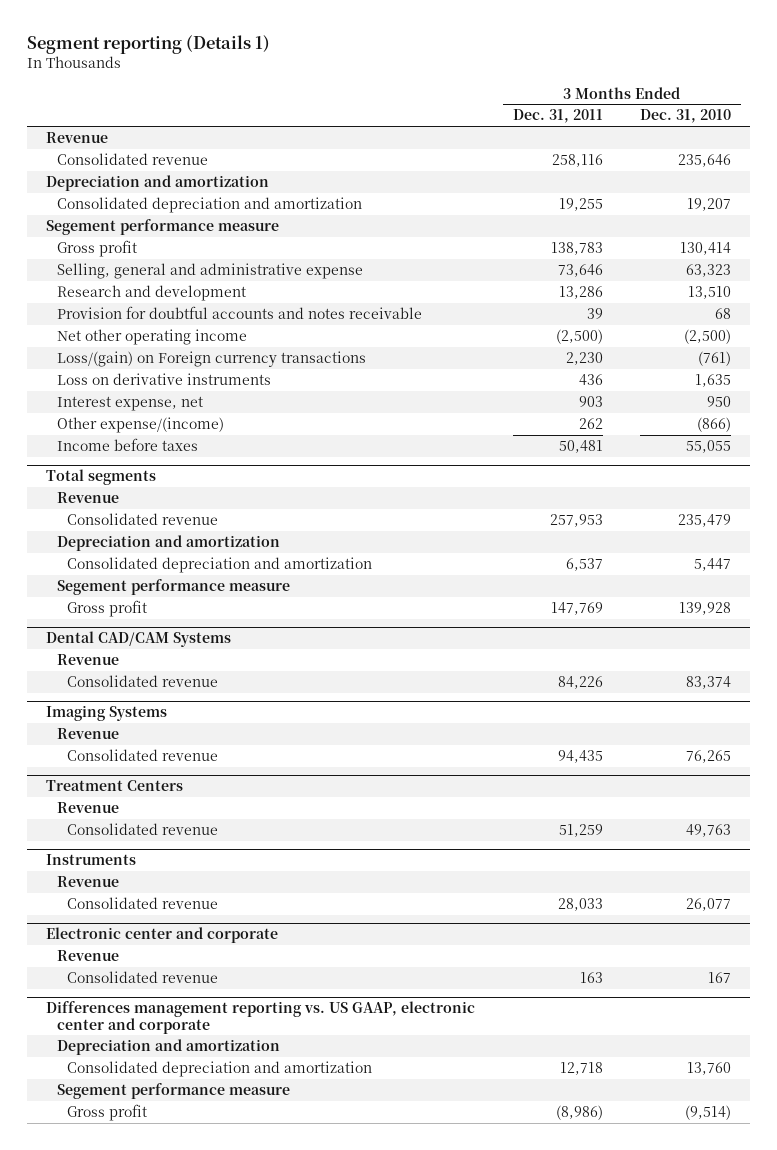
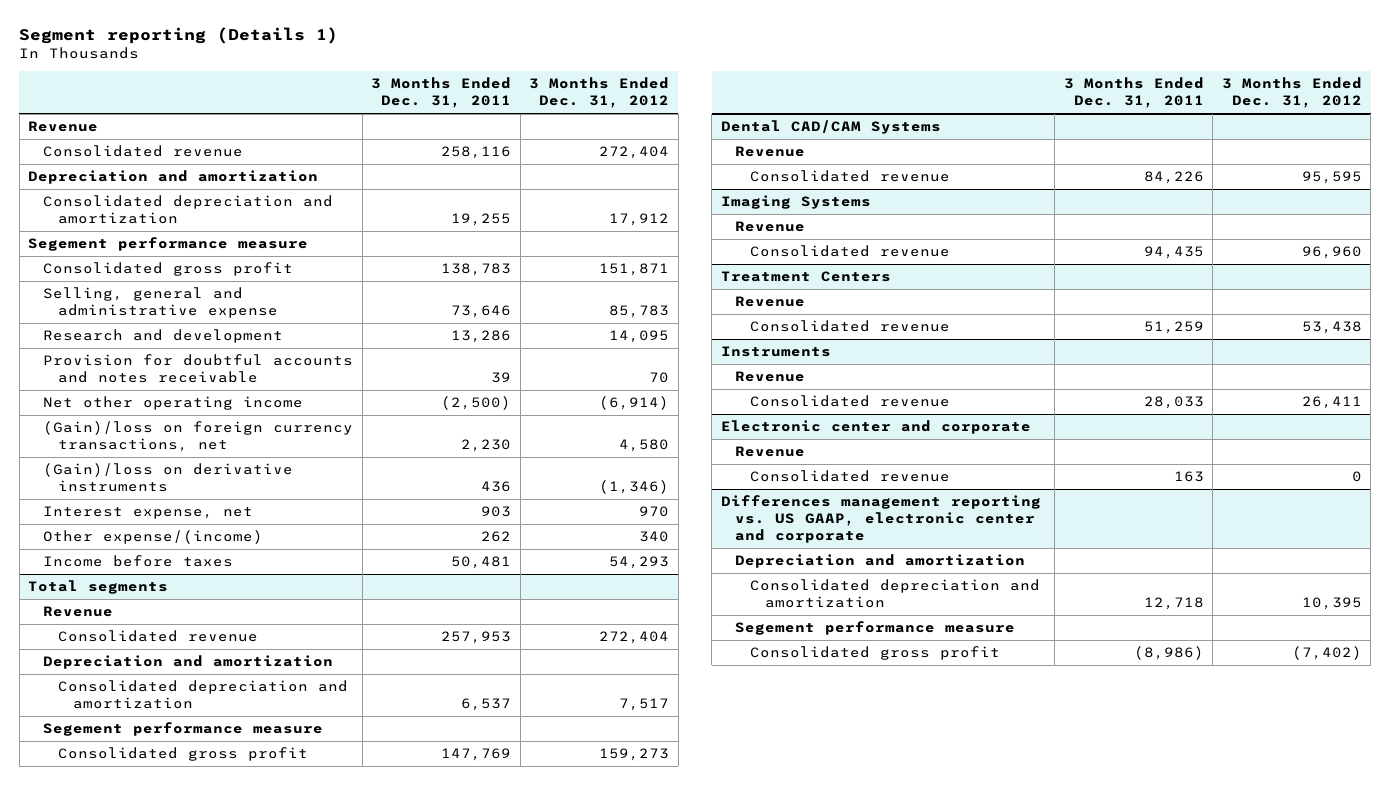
- | 3 Months Ended Dec. 31, 2011 | 3 Months Ended Dec. 31, 2010
+ | 3 Months Ended Dec. 31, 2011 | 3 Months Ended Dec. 31, 2012
- Gross profit | 138,783 | 130,414
+ Consolidated gross profit | 138,783 | 151,871
- Loss/(gain) on Foreign currency transactions | 2,230 | (761)
- Loss on derivative instruments | 436 | 1,635
+ (Gain)/loss on foreign currency transactions, net | 2,230 | 4,580
+ (Gain)/loss on derivative instruments | 436 | (1,346)
@ Total segments
- Gross profit | 147,769 | 139,928
+ Consolidated gross profit | 147,769 | 159,273
@ Differences management reporting vs. US GAAP, electronic center and corporate
- Gross profit | (8,986) | (9,514)
+ Consolidated gross profit | (8,986) | (7,402)

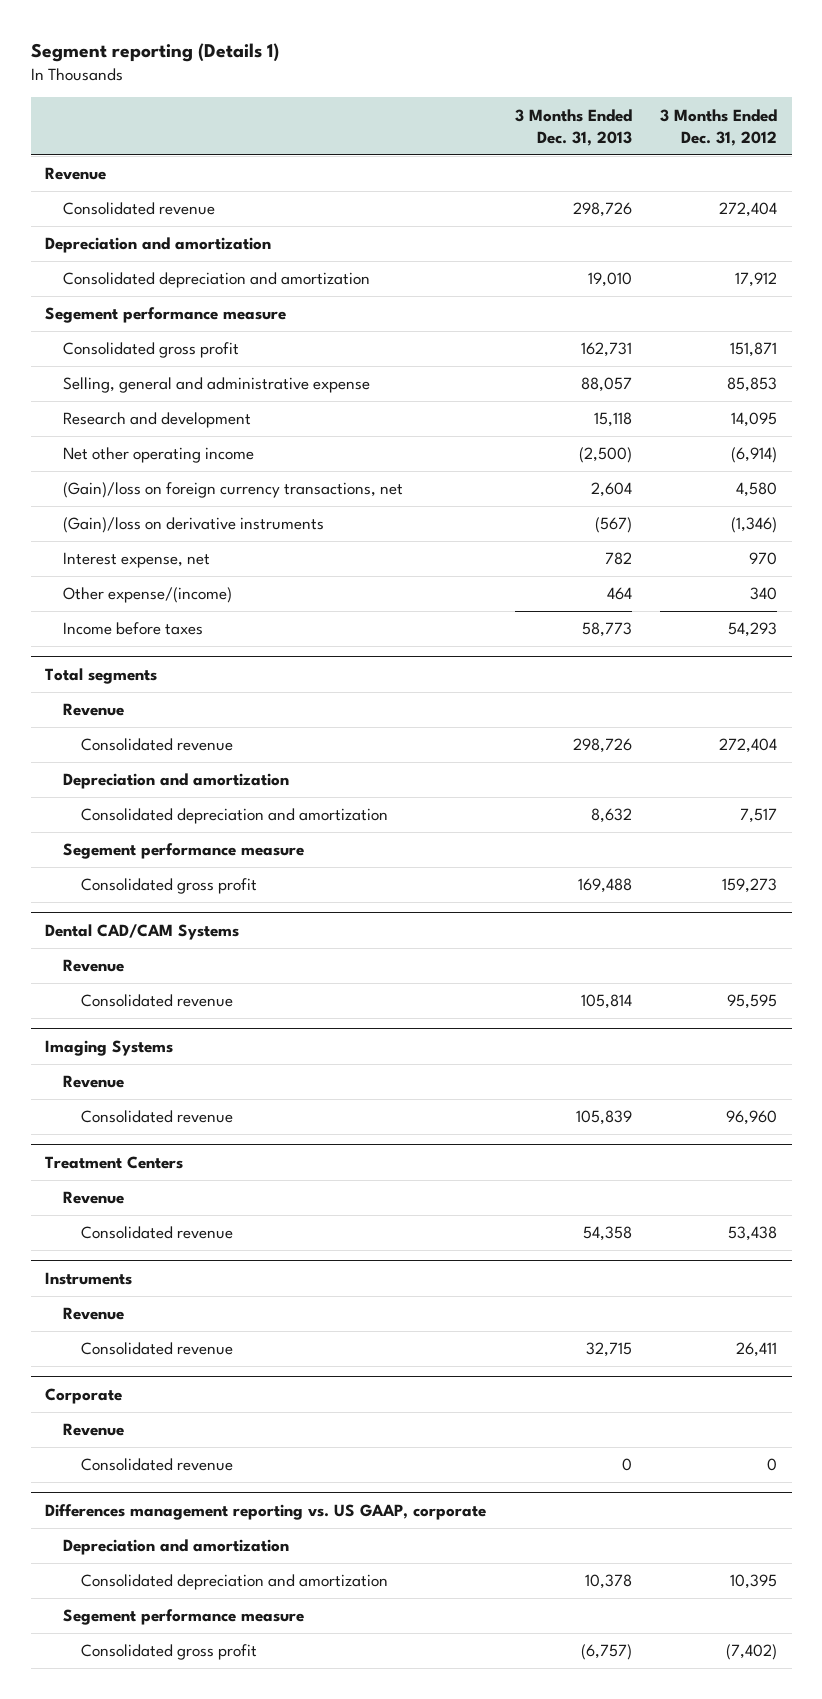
- | 3 Months Ended Dec. 31, 2011 | 3 Months Ended Dec. 31, 2012
+ | 3 Months Ended Dec. 31, 2013 | 3 Months Ended Dec. 31, 2012
- Selling, general and administrative expense | 73,646 | 85,783
+ Selling, general and administrative expense | 88,057 | 85,853
- Provision for doubtful accounts and notes receivable | 39 | 70
- Electronic center and corporate
+ Corporate
- Differences management reporting vs. US GAAP, electronic center and corporate
+ Differences management reporting vs. US GAAP, corporate

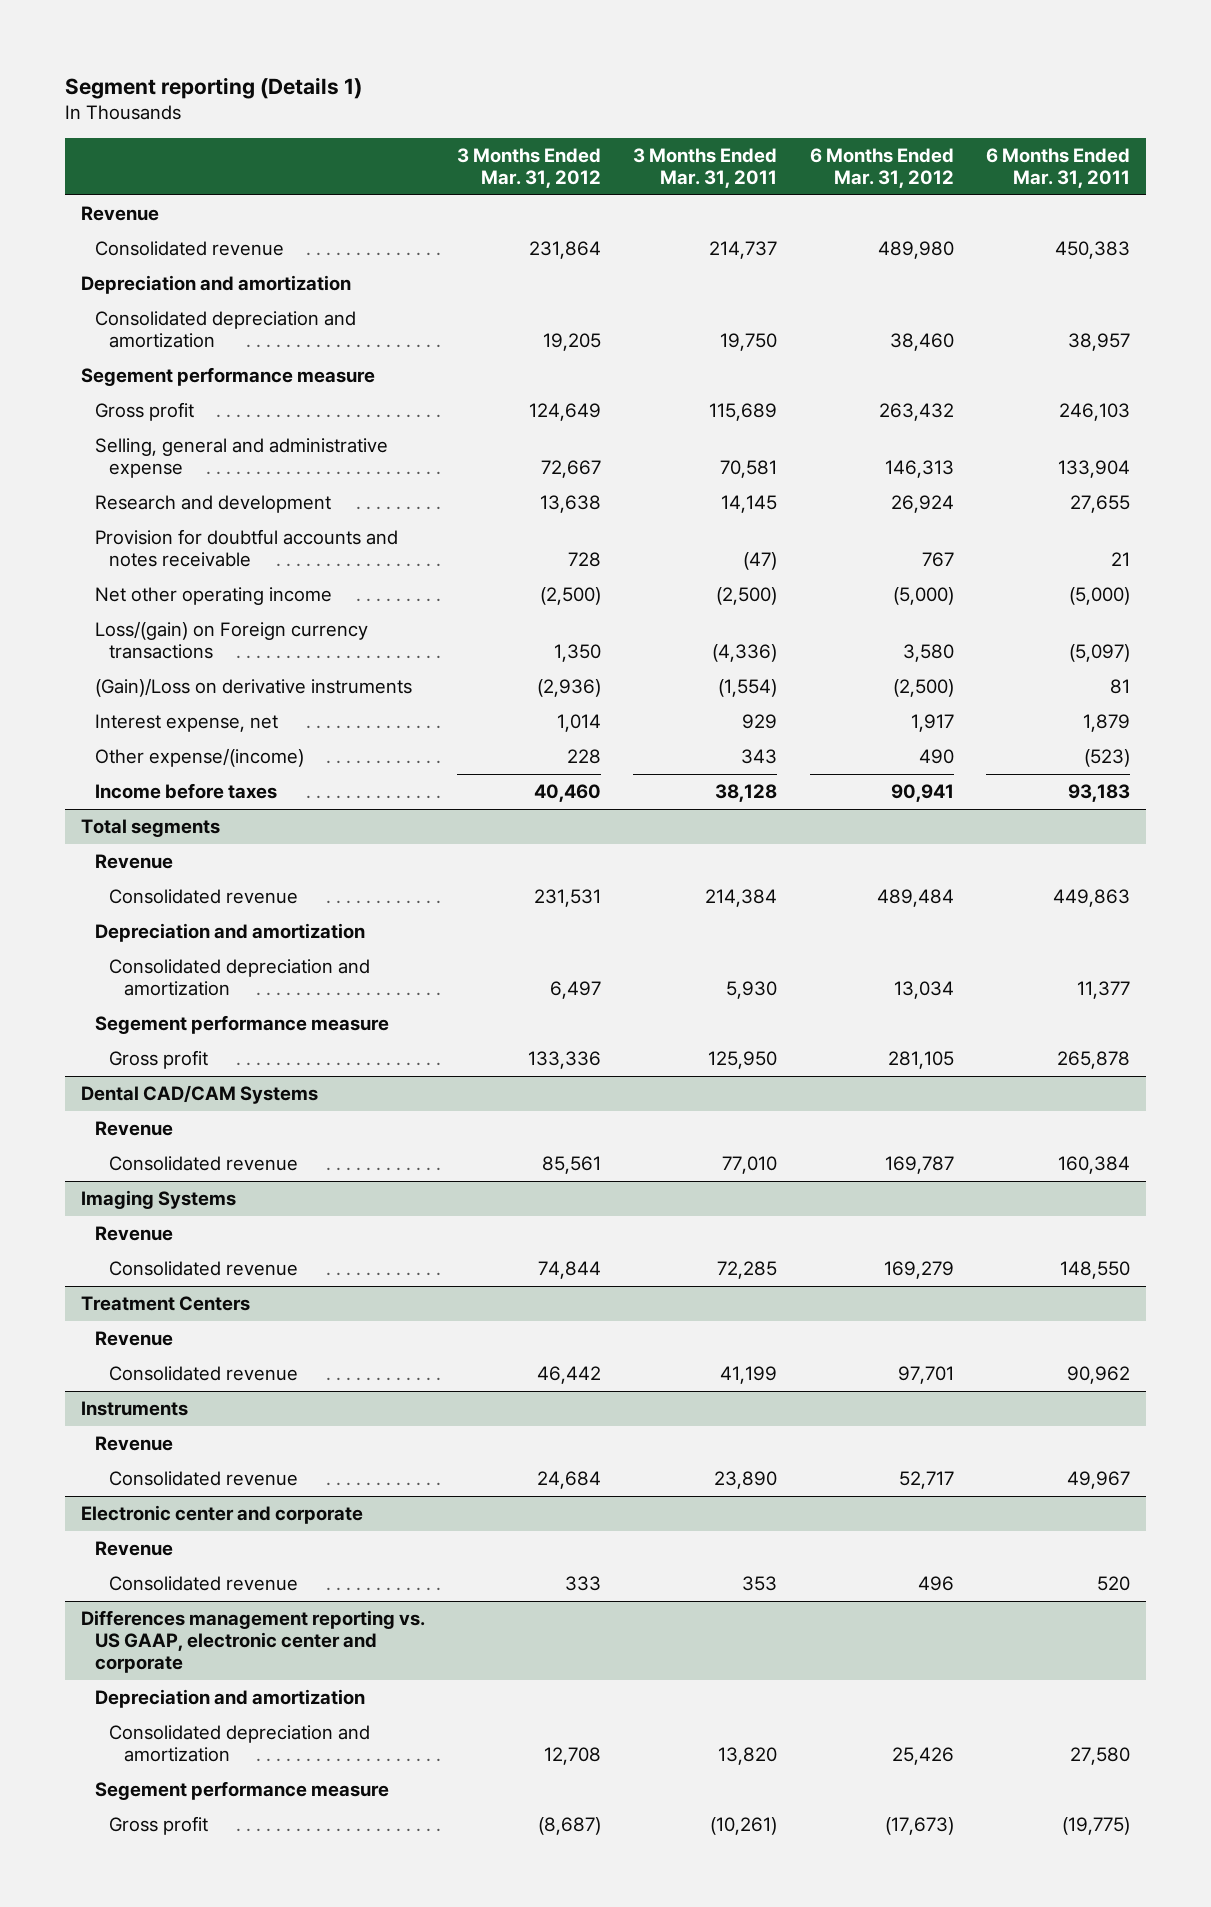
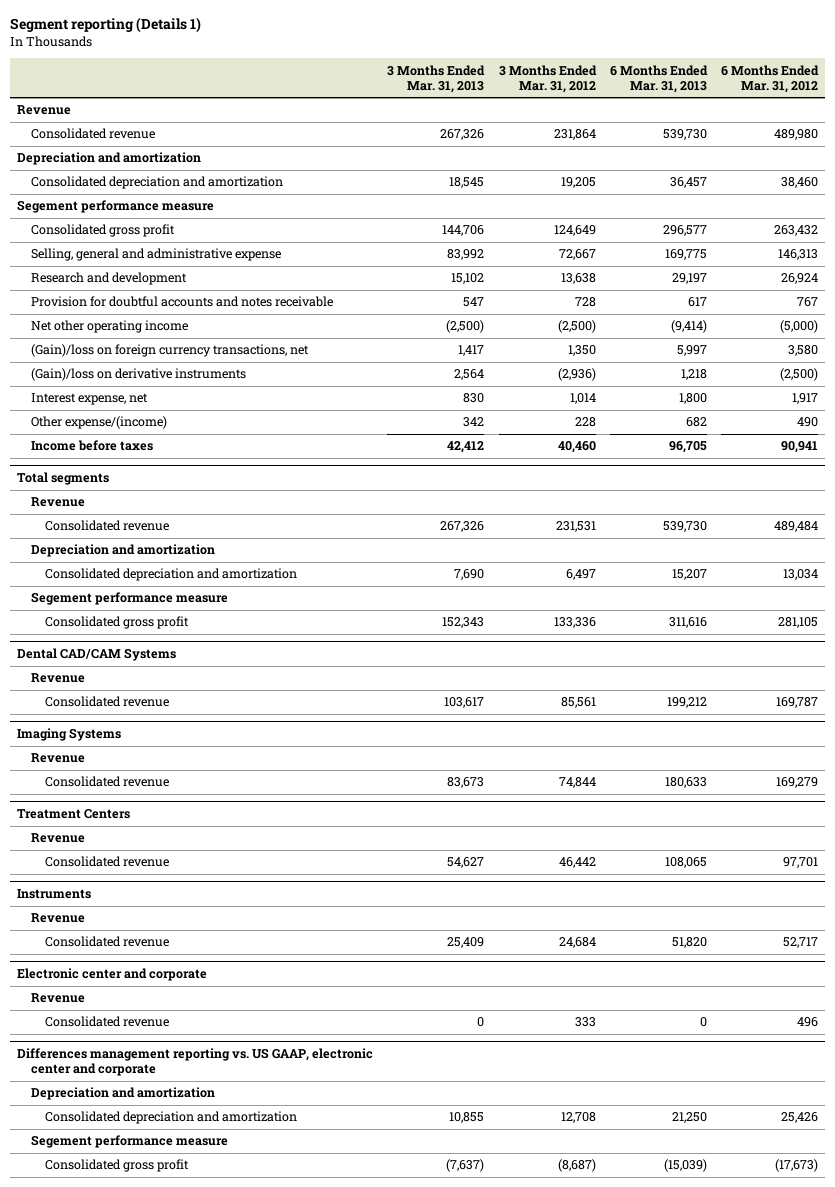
- | 3 Months Ended Mar. 31, 2012 | 3 Months Ended Mar. 31, 2011 | 6 Months Ended Mar. 31, 2012 | 6 Months Ended Mar. 31, 2011
+ | 3 Months Ended Mar. 31, 2013 | 3 Months Ended Mar. 31, 2012 | 6 Months Ended Mar. 31, 2013 | 6 Months Ended Mar. 31, 2012
- Gross profit | 124,649 | 115,689 | 263,432 | 246,103
+ Consolidated gross profit | 144,706 | 124,649 | 296,577 | 263,432
- Loss/(gain) on Foreign currency transactions | 1,350 | (4,336) | 3,580 | (5,097)
- (Gain)/Loss on derivative instruments | (2,936) | (1,554) | (2,500) | 81
+ (Gain)/loss on foreign currency transactions, net | 1,417 | 1,350 | 5,997 | 3,580
+ (Gain)/loss on derivative instruments | 2,564 | (2,936) | 1,218 | (2,500)
@ Total segments
- Gross profit | 133,336 | 125,950 | 281,105 | 265,878
+ Consolidated gross profit | 152,343 | 133,336 | 311,616 | 281,105
@ Differences management reporting vs. US GAAP, electronic center and corporate
- Gross profit | (8,687) | (10,261) | (17,673) | (19,775)
+ Consolidated gross profit | (7,637) | (8,687) | (15,039) | (17,673)

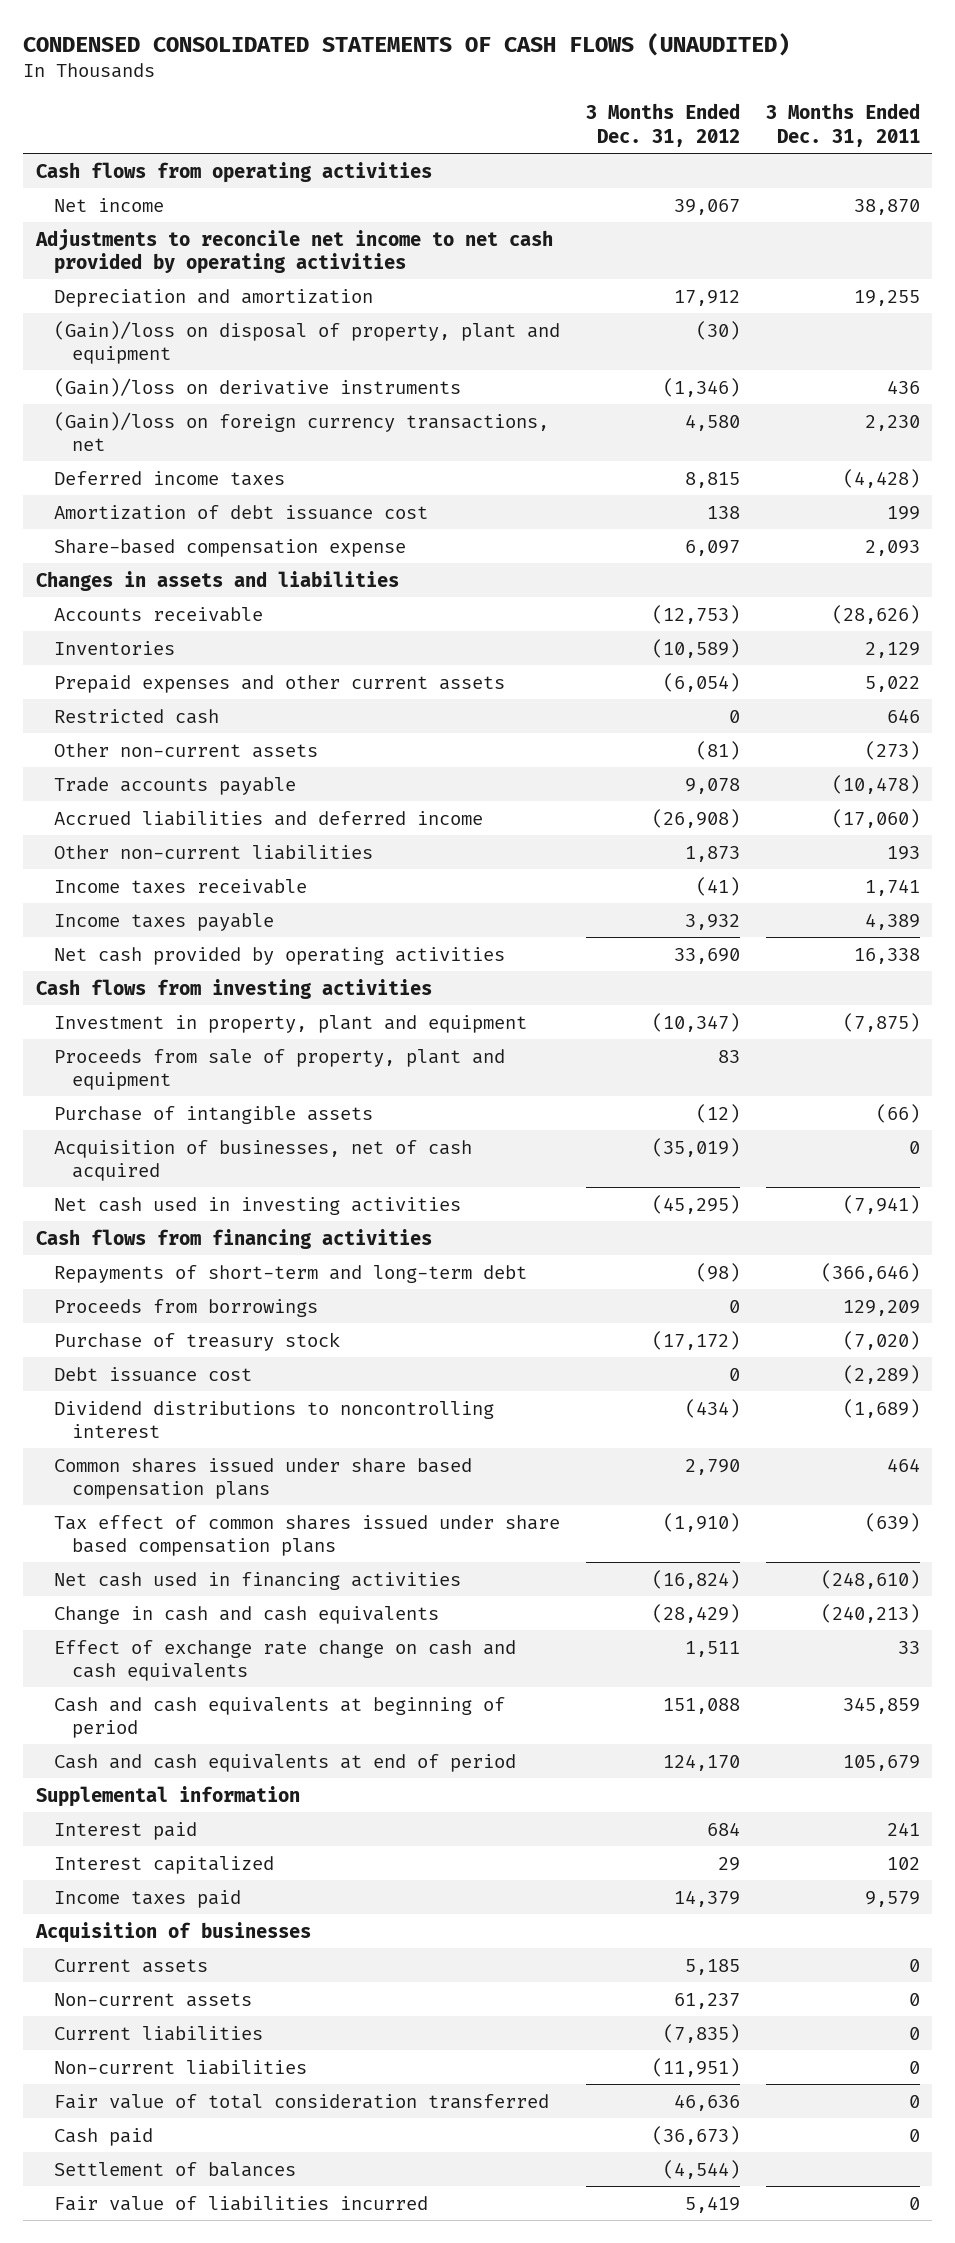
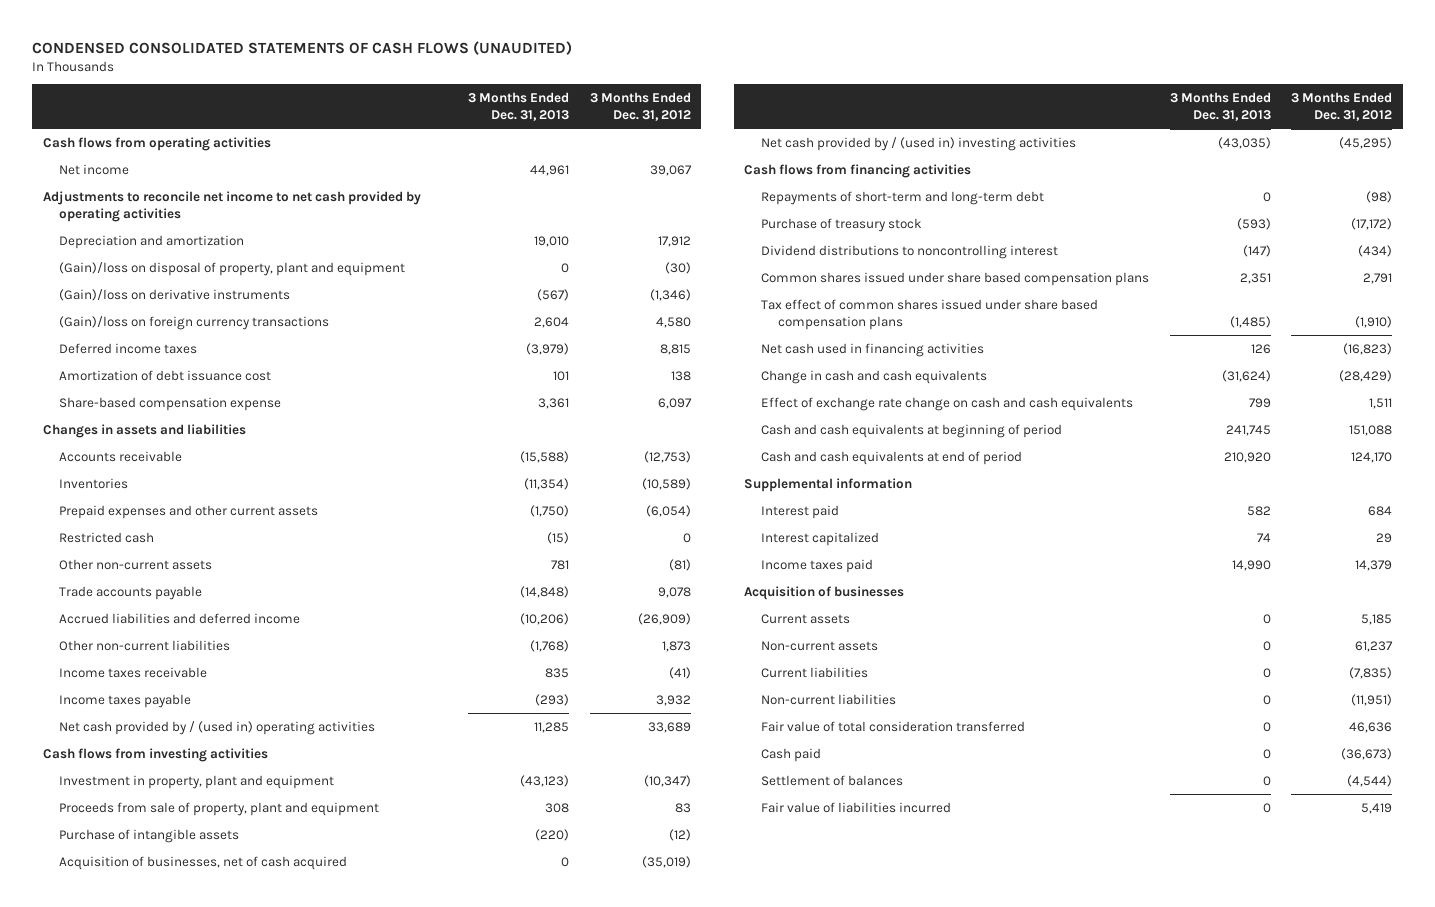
- | 3 Months Ended Dec. 31, 2012 | 3 Months Ended Dec. 31, 2011
+ | 3 Months Ended Dec. 31, 2013 | 3 Months Ended Dec. 31, 2012
- (Gain)/loss on foreign currency transactions, net | 4,580 | 2,230
+ (Gain)/loss on foreign currency transactions | 2,604 | 4,580
- Accrued liabilities and deferred income | (26,908) | (17,060)
+ Accrued liabilities and deferred income | (10,206) | (26,909)
- Net cash provided by operating activities | 33,690 | 16,338
+ Net cash provided by / (used in) operating activities | 11,285 | 33,689
- Net cash used in investing activities | (45,295) | (7,941)
+ Net cash provided by / (used in) investing activities | (43,035) | (45,295)
- Proceeds from borrowings | 0 | 129,209
- Debt issuance cost | 0 | (2,289)
- Common shares issued under share based compensation plans | 2,790 | 464
+ Common shares issued under share based compensation plans | 2,351 | 2,791
- Net cash used in financing activities | (16,824) | (248,610)
+ Net cash used in financing activities | 126 | (16,823)

